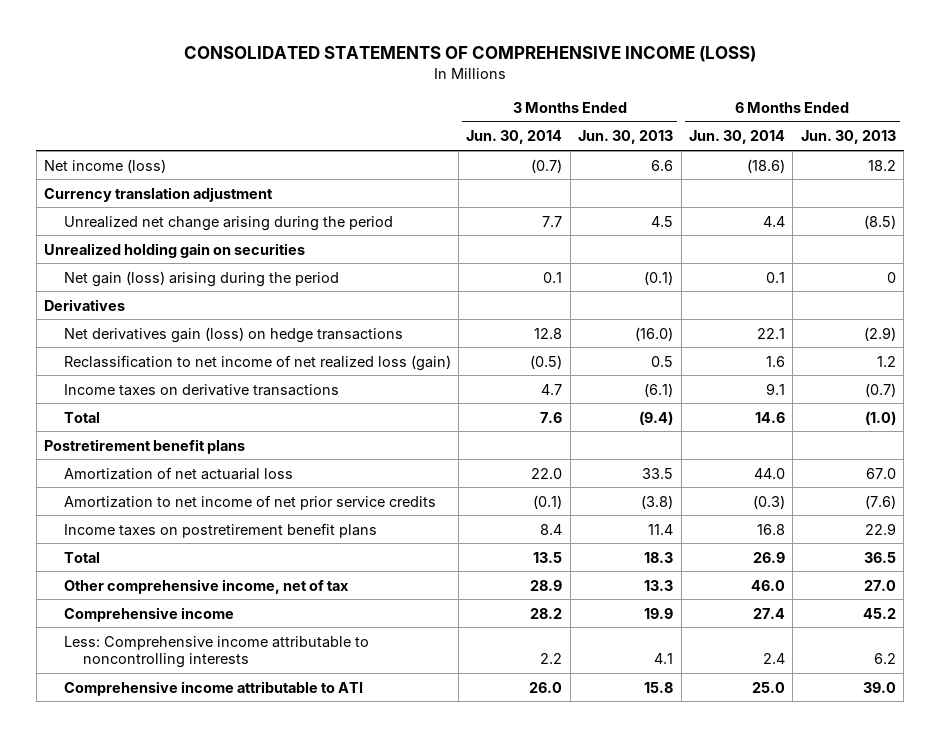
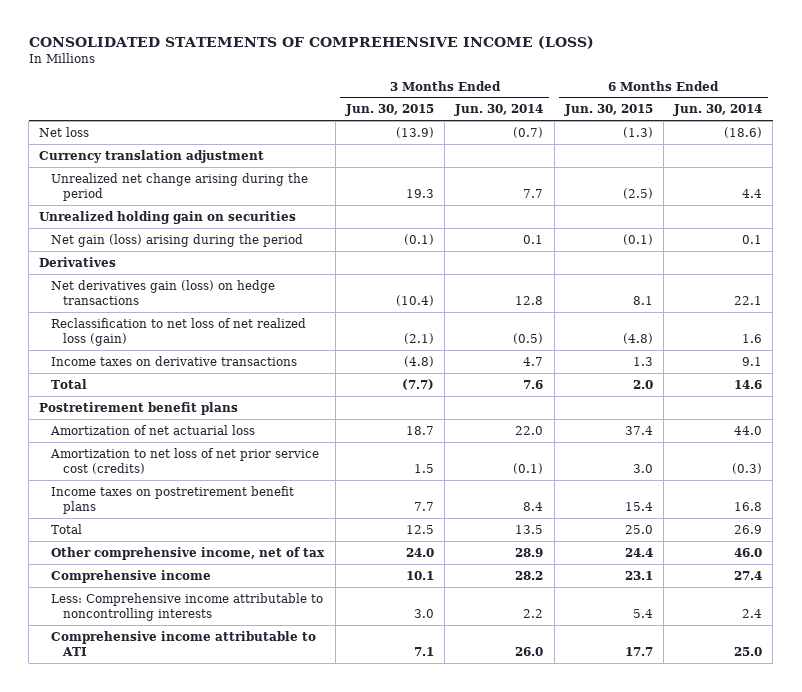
- | 3 Months Ended Jun. 30, 2014 | 3 Months Ended Jun. 30, 2013 | 6 Months Ended Jun. 30, 2014 | 6 Months Ended Jun. 30, 2013
+ | 3 Months Ended Jun. 30, 2015 | 3 Months Ended Jun. 30, 2014 | 6 Months Ended Jun. 30, 2015 | 6 Months Ended Jun. 30, 2014
- Net income (loss) | (0.7) | 6.6 | (18.6) | 18.2
+ Net loss | (13.9) | (0.7) | (1.3) | (18.6)
- Reclassification to net income of net realized loss (gain) | (0.5) | 0.5 | 1.6 | 1.2
+ Reclassification to net loss of net realized loss (gain) | (2.1) | (0.5) | (4.8) | 1.6
- Amortization to net income of net prior service credits | (0.1) | (3.8) | (0.3) | (7.6)
+ Amortization to net loss of net prior service cost (credits) | 1.5 | (0.1) | 3.0 | (0.3)

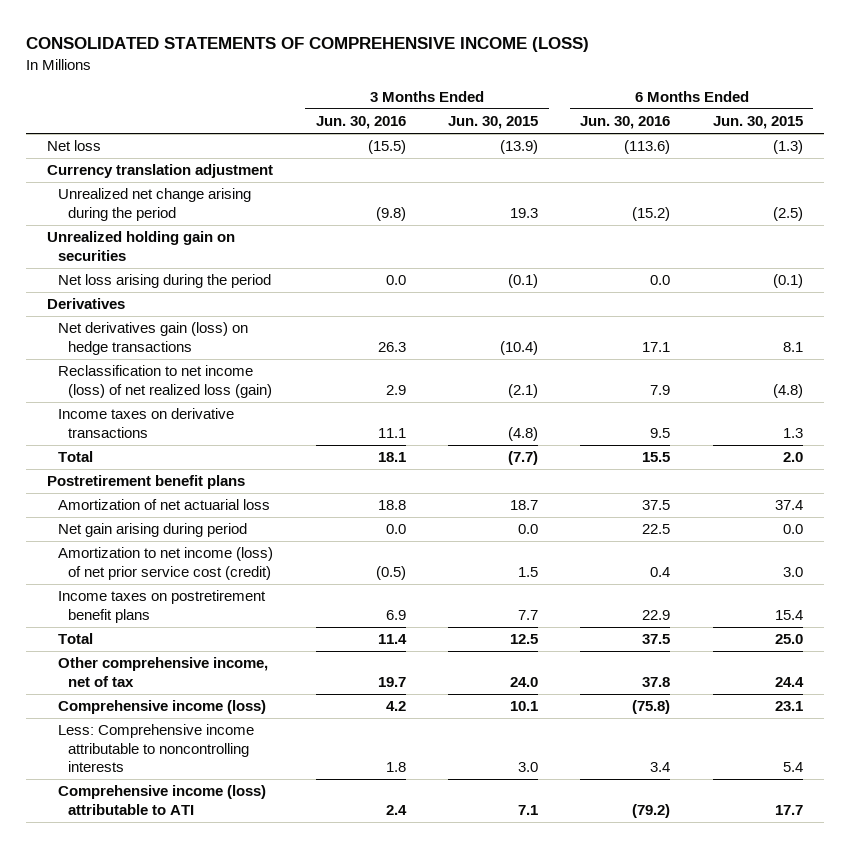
- | 3 Months Ended Jun. 30, 2015 | 3 Months Ended Jun. 30, 2014 | 6 Months Ended Jun. 30, 2015 | 6 Months Ended Jun. 30, 2014
+ | 3 Months Ended Jun. 30, 2016 | 3 Months Ended Jun. 30, 2015 | 6 Months Ended Jun. 30, 2016 | 6 Months Ended Jun. 30, 2015
- Net gain (loss) arising during the period | (0.1) | 0.1 | (0.1) | 0.1
+ Net loss arising during the period | 0.0 | (0.1) | 0.0 | (0.1)
- Reclassification to net loss of net realized loss (gain) | (2.1) | (0.5) | (4.8) | 1.6
+ Reclassification to net income (loss) of net realized loss (gain) | 2.9 | (2.1) | 7.9 | (4.8)
- Amortization to net loss of net prior service cost (credits) | 1.5 | (0.1) | 3.0 | (0.3)
+ Net gain arising during period | 0.0 | 0.0 | 22.5 | 0.0
+ Amortization to net income (loss) of net prior service cost (credit) | (0.5) | 1.5 | 0.4 | 3.0
- Comprehensive income | 10.1 | 28.2 | 23.1 | 27.4
+ Comprehensive income (loss) | 4.2 | 10.1 | (75.8) | 23.1
- Comprehensive income attributable to ATI | 7.1 | 26.0 | 17.7 | 25.0
+ Comprehensive income (loss) attributable to ATI | 2.4 | 7.1 | (79.2) | 17.7

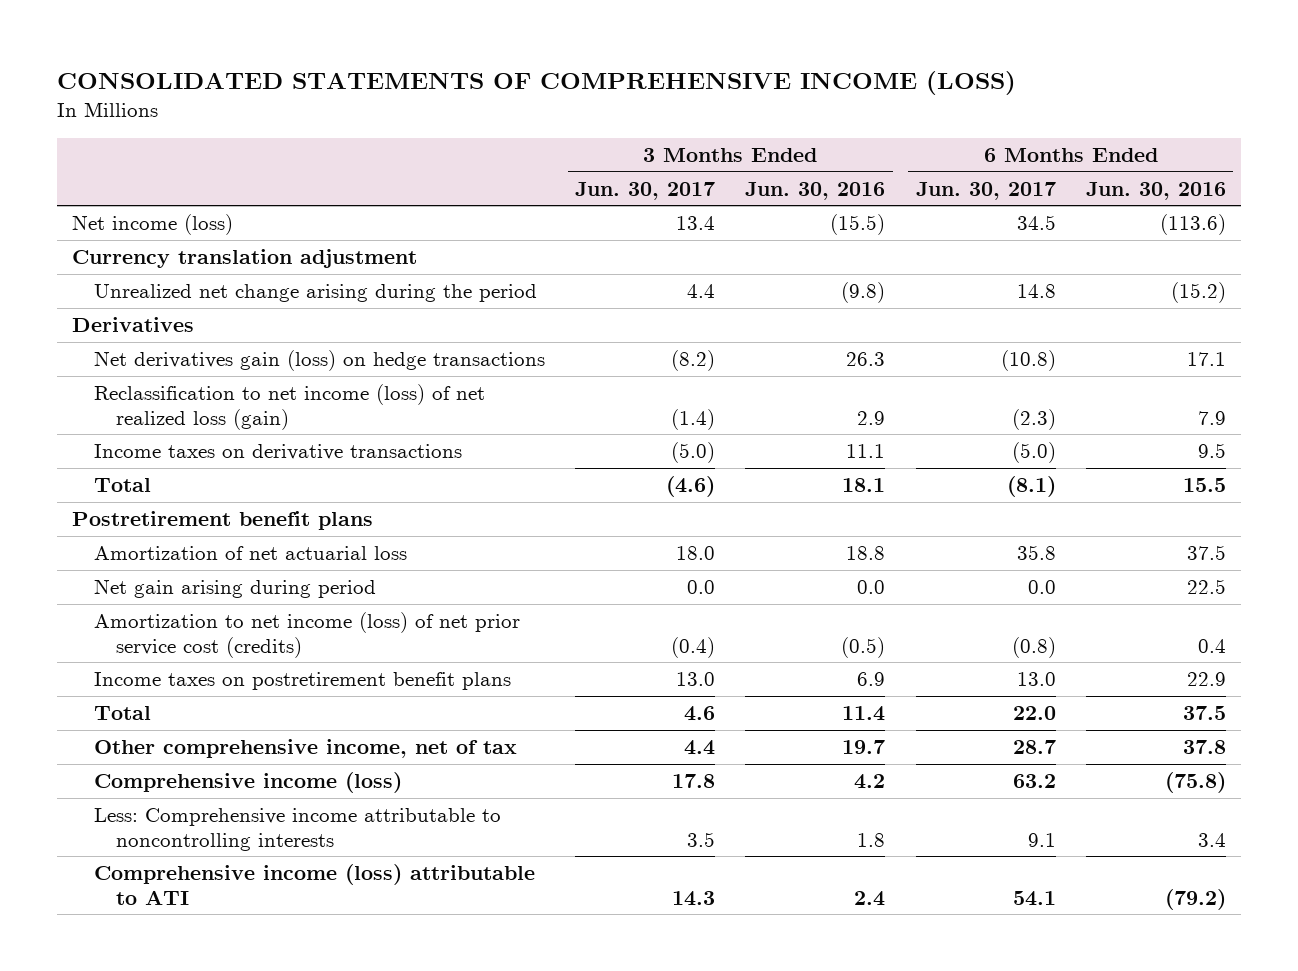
- | 3 Months Ended Jun. 30, 2016 | 3 Months Ended Jun. 30, 2015 | 6 Months Ended Jun. 30, 2016 | 6 Months Ended Jun. 30, 2015
+ | 3 Months Ended Jun. 30, 2017 | 3 Months Ended Jun. 30, 2016 | 6 Months Ended Jun. 30, 2017 | 6 Months Ended Jun. 30, 2016
- Net loss | (15.5) | (13.9) | (113.6) | (1.3)
+ Net income (loss) | 13.4 | (15.5) | 34.5 | (113.6)
- Unrealized holding gain on securities
- Net loss arising during the period | 0.0 | (0.1) | 0.0 | (0.1)
- Amortization to net income (loss) of net prior service cost (credit) | (0.5) | 1.5 | 0.4 | 3.0
+ Amortization to net income (loss) of net prior service cost (credits) | (0.4) | (0.5) | (0.8) | 0.4

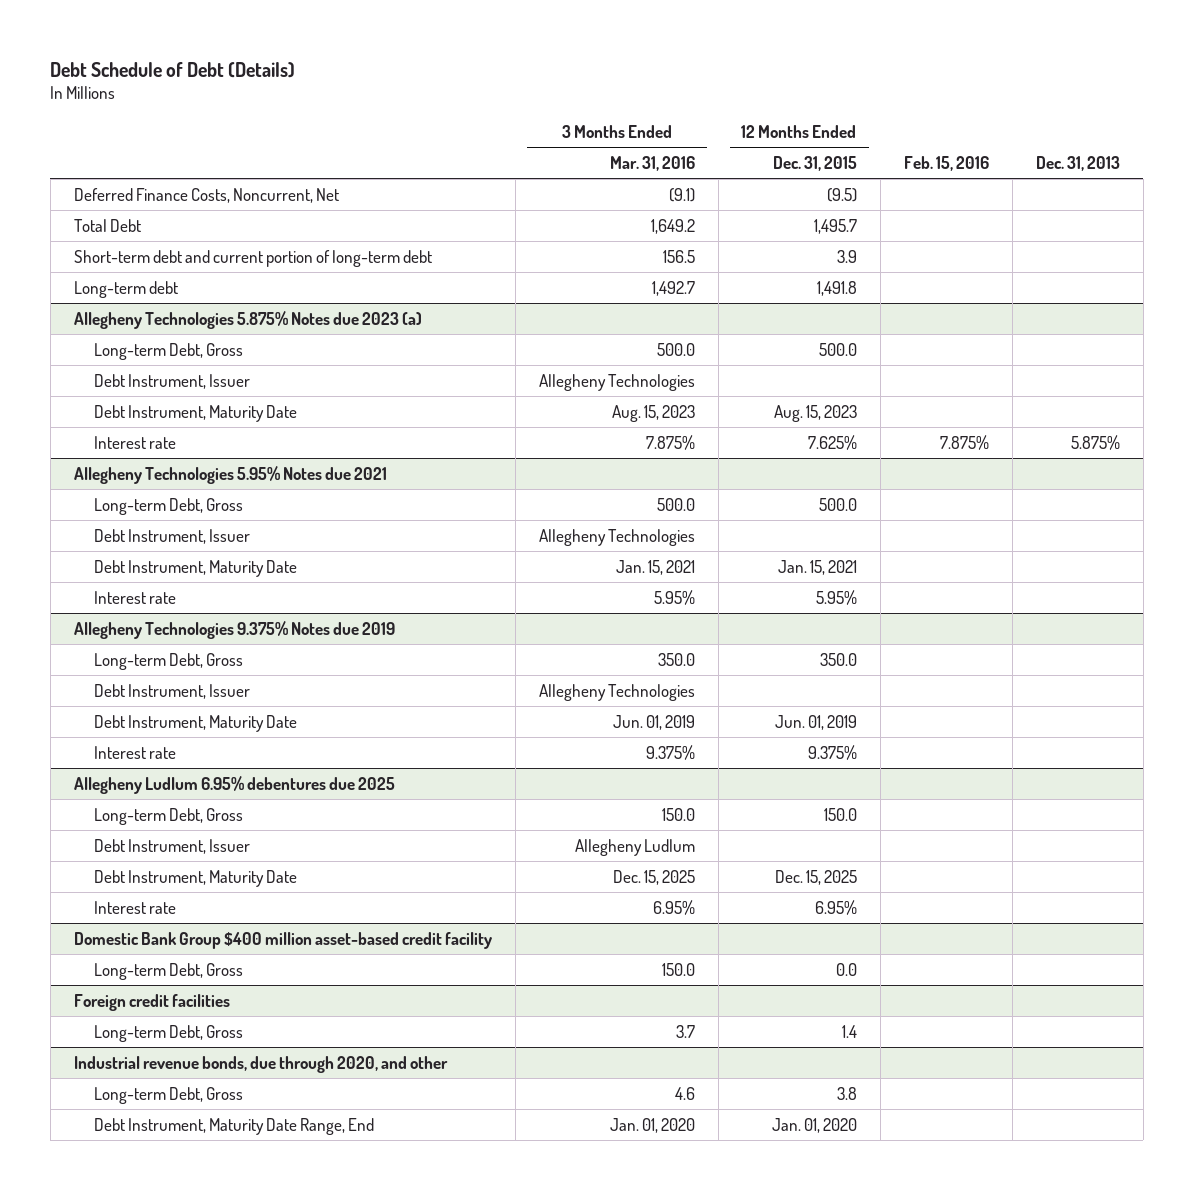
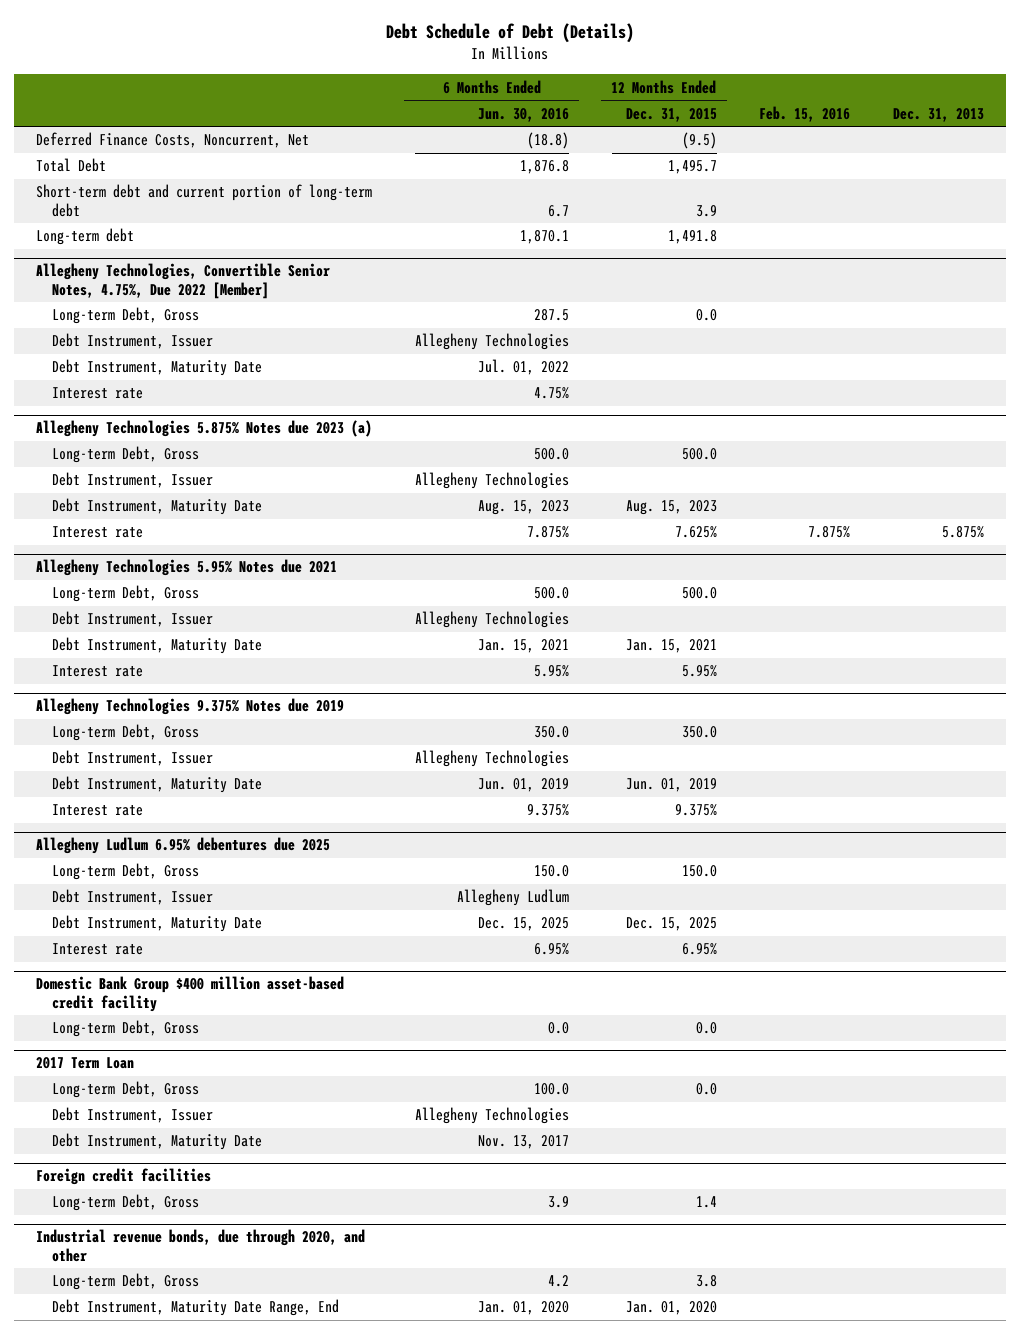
- | 3 Months Ended Mar. 31, 2016 | 12 Months Ended Dec. 31, 2015 | Feb. 15, 2016 | Dec. 31, 2013
+ | 6 Months Ended Jun. 30, 2016 | 12 Months Ended Dec. 31, 2015 | Feb. 15, 2016 | Dec. 31, 2013
+ Allegheny Technologies, Convertible Senior Notes, 4.75%, Due 2022 [Member]
+ Long-term Debt, Gross | 287.5 | 0.0 | |
+ Debt Instrument, Issuer | Allegheny Technologies | | |
+ Debt Instrument, Maturity Date | Jul. 01, 2022 | | |
+ Interest rate | 4.75% | | |
+ 2017 Term Loan
+ Long-term Debt, Gross | 100.0 | 0.0 | |
+ Debt Instrument, Issuer | Allegheny Technologies | | |
+ Debt Instrument, Maturity Date | Nov. 13, 2017 | | |

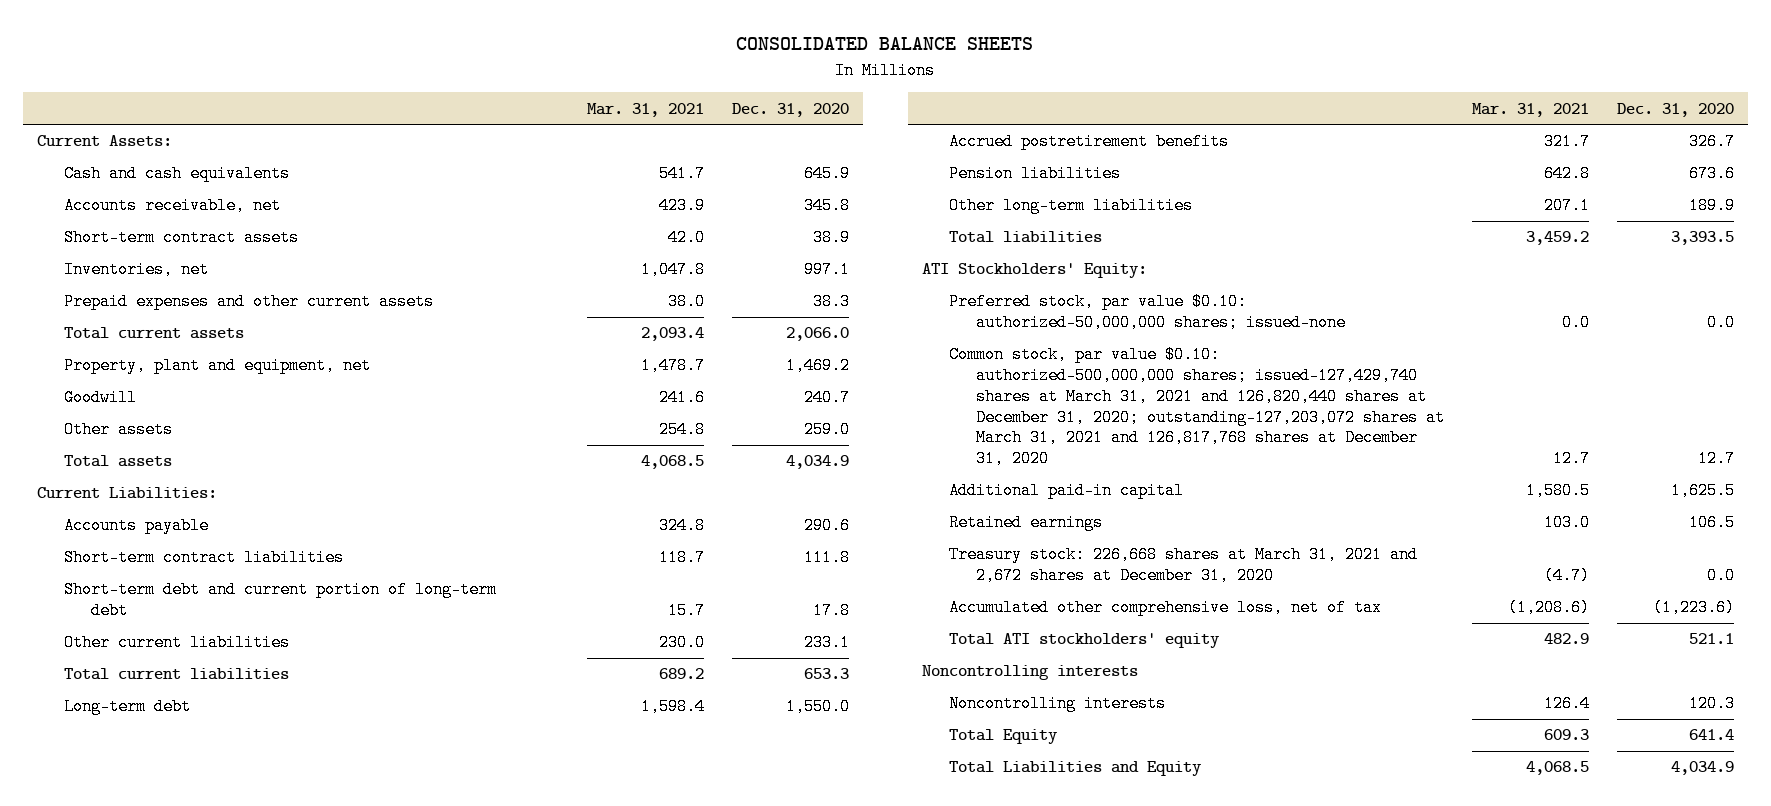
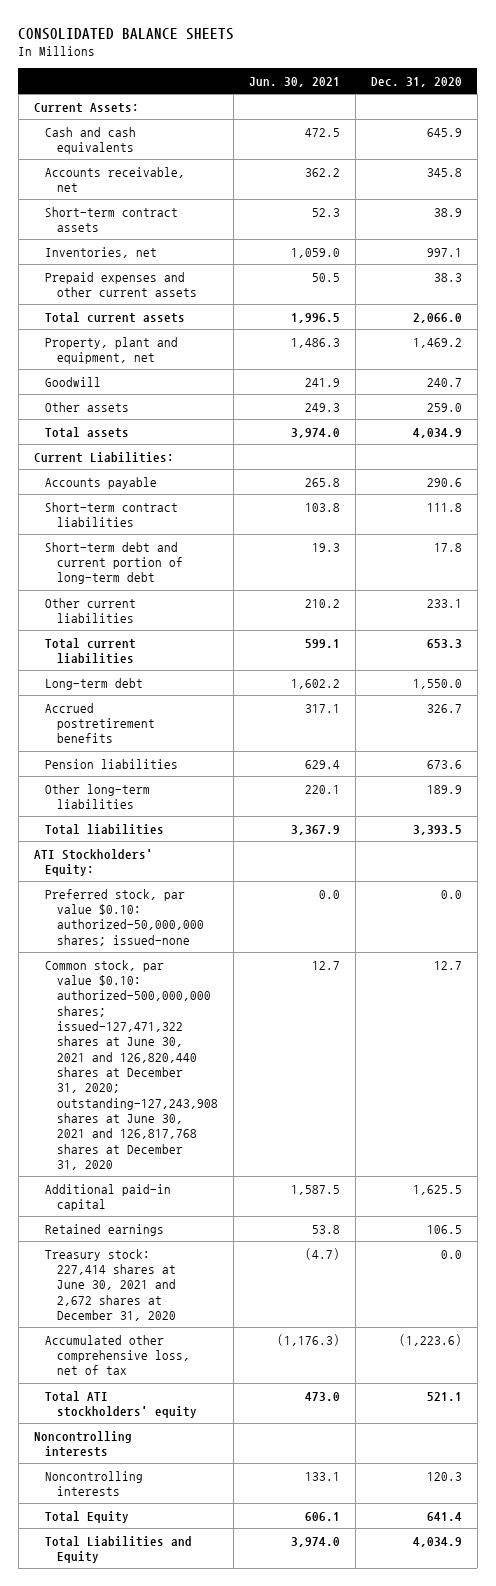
- | Mar. 31, 2021 | Dec. 31, 2020
+ | Jun. 30, 2021 | Dec. 31, 2020
- Common stock, par value $0.10: authorized-500,000,000 shares; issued-127,429,740 shares at March 31, 2021 and 126,820,440 shares at December 31, 2020; outstanding-127,203,072 shares at March 31, 2021 and 126,817,768 shares at December 31, 2020 | 12.7 | 12.7
+ Common stock, par value $0.10: authorized-500,000,000 shares; issued-127,471,322 shares at June 30, 2021 and 126,820,440 shares at December 31, 2020; outstanding-127,243,908 shares at June 30, 2021 and 126,817,768 shares at December 31, 2020 | 12.7 | 12.7
- Treasury stock: 226,668 shares at March 31, 2021 and 2,672 shares at December 31, 2020 | (4.7) | 0.0
+ Treasury stock: 227,414 shares at June 30, 2021 and 2,672 shares at December 31, 2020 | (4.7) | 0.0

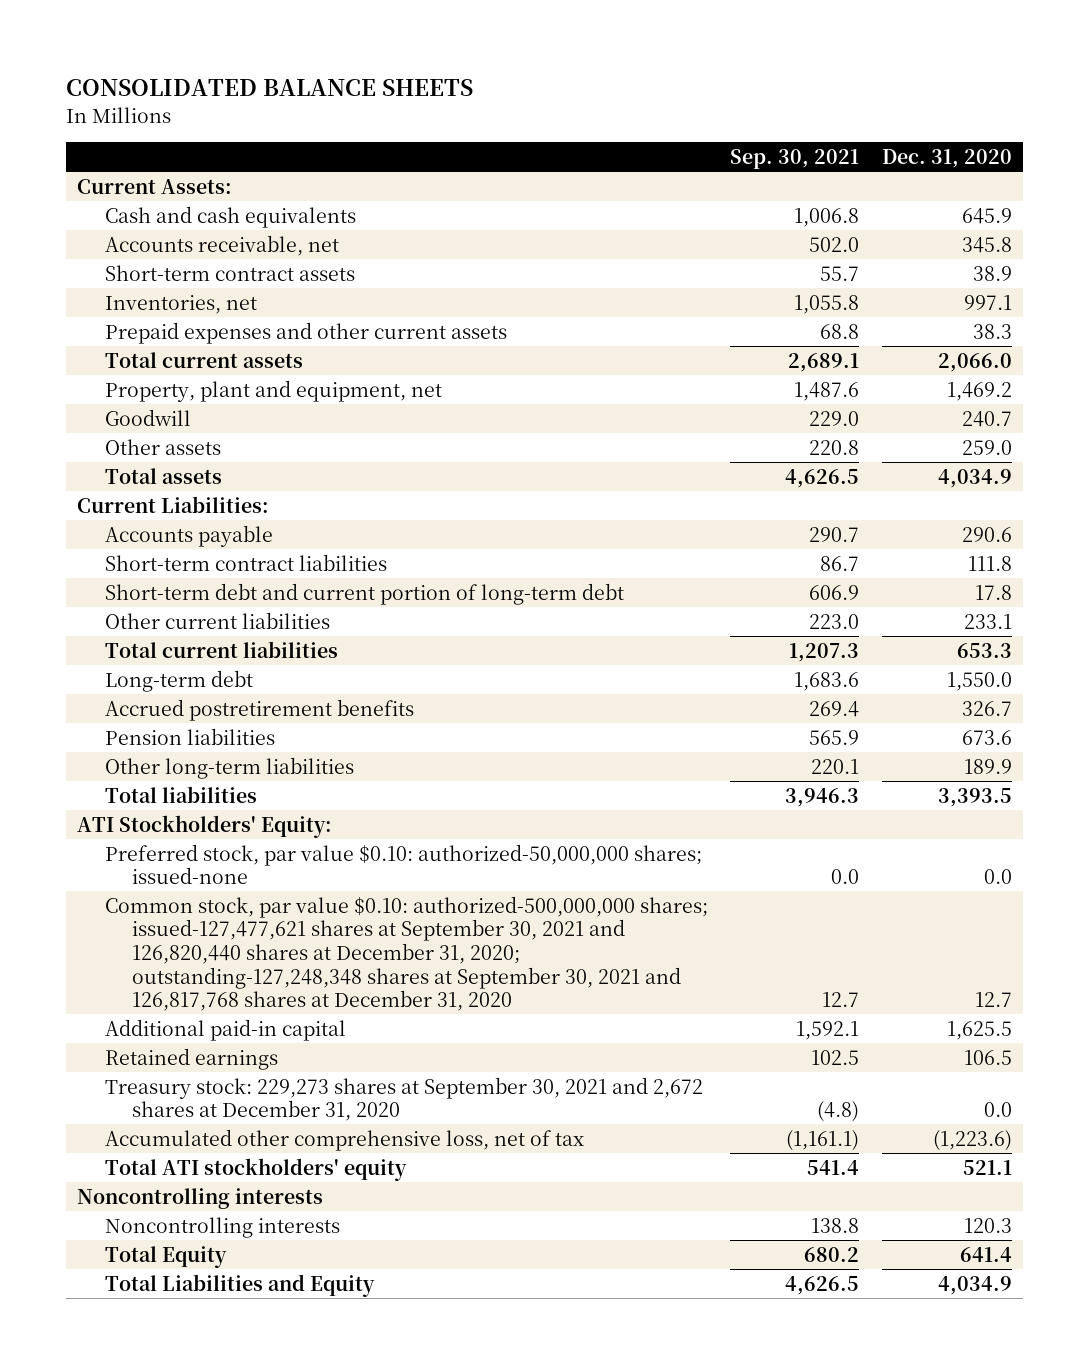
- | Jun. 30, 2021 | Dec. 31, 2020
+ | Sep. 30, 2021 | Dec. 31, 2020
- Common stock, par value $0.10: authorized-500,000,000 shares; issued-127,471,322 shares at June 30, 2021 and 126,820,440 shares at December 31, 2020; outstanding-127,243,908 shares at June 30, 2021 and 126,817,768 shares at December 31, 2020 | 12.7 | 12.7
+ Common stock, par value $0.10: authorized-500,000,000 shares; issued-127,477,621 shares at September 30, 2021 and 126,820,440 shares at December 31, 2020; outstanding-127,248,348 shares at September 30, 2021 and 126,817,768 shares at December 31, 2020 | 12.7 | 12.7
- Treasury stock: 227,414 shares at June 30, 2021 and 2,672 shares at December 31, 2020 | (4.7) | 0.0
+ Treasury stock: 229,273 shares at September 30, 2021 and 2,672 shares at December 31, 2020 | (4.8) | 0.0

